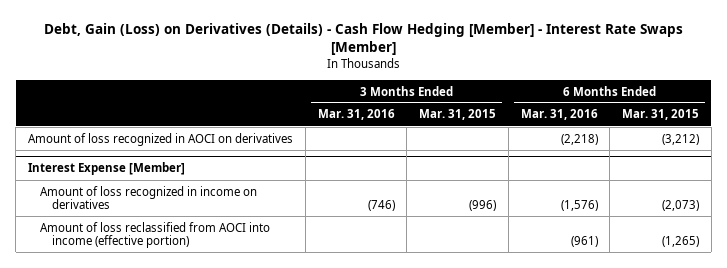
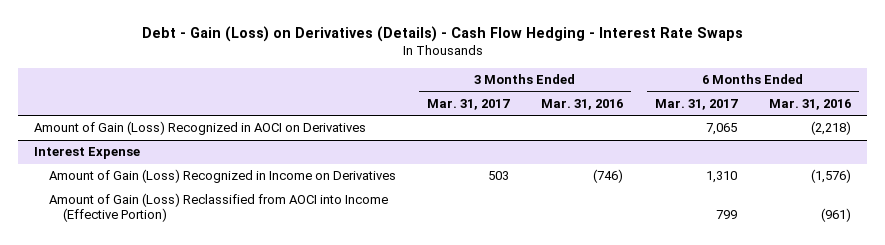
- Debt, Gain (Loss) on Derivatives (Details) - Cash Flow Hedging [Member] - Interest Rate Swaps [Member]
+ Debt - Gain (Loss) on Derivatives (Details) - Cash Flow Hedging - Interest Rate Swaps
- | 3 Months Ended Mar. 31, 2016 | 3 Months Ended Mar. 31, 2015 | 6 Months Ended Mar. 31, 2016 | 6 Months Ended Mar. 31, 2015
+ | 3 Months Ended Mar. 31, 2017 | 3 Months Ended Mar. 31, 2016 | 6 Months Ended Mar. 31, 2017 | 6 Months Ended Mar. 31, 2016
- Amount of loss recognized in AOCI on derivatives | | | (2,218) | (3,212)
- Interest Expense [Member]
- Amount of loss recognized in income on derivatives | (746) | (996) | (1,576) | (2,073)
- Amount of loss reclassified from AOCI into income (effective portion) | | | (961) | (1,265)
+ Amount of Gain (Loss) Recognized in AOCI on Derivatives | | | 7,065 | (2,218)
+ Interest Expense
+ Amount of Gain (Loss) Recognized in Income on Derivatives | 503 | (746) | 1,310 | (1,576)
+ Amount of Gain (Loss) Reclassified from AOCI into Income (Effective Portion) | | | 799 | (961)

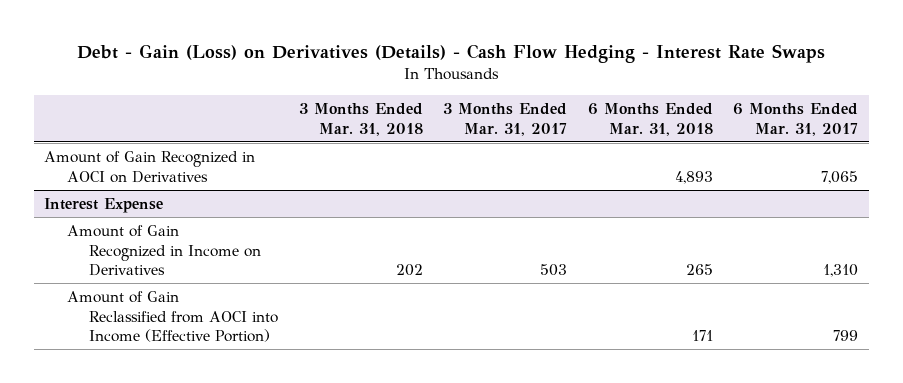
- | 3 Months Ended Mar. 31, 2017 | 3 Months Ended Mar. 31, 2016 | 6 Months Ended Mar. 31, 2017 | 6 Months Ended Mar. 31, 2016
+ | 3 Months Ended Mar. 31, 2018 | 3 Months Ended Mar. 31, 2017 | 6 Months Ended Mar. 31, 2018 | 6 Months Ended Mar. 31, 2017
- Amount of Gain (Loss) Recognized in AOCI on Derivatives | | | 7,065 | (2,218)
+ Amount of Gain Recognized in AOCI on Derivatives | | | 4,893 | 7,065
@ Interest Expense
- Amount of Gain (Loss) Recognized in Income on Derivatives | 503 | (746) | 1,310 | (1,576)
- Amount of Gain (Loss) Reclassified from AOCI into Income (Effective Portion) | | | 799 | (961)
+ Amount of Gain Recognized in Income on Derivatives | 202 | 503 | 265 | 1,310
+ Amount of Gain Reclassified from AOCI into Income (Effective Portion) | | | 171 | 799

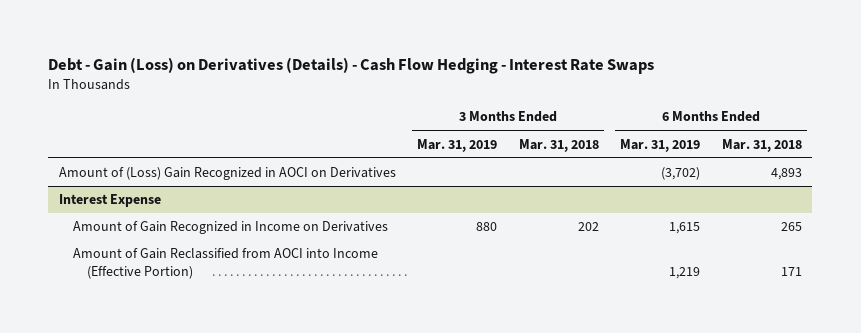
- | 3 Months Ended Mar. 31, 2018 | 3 Months Ended Mar. 31, 2017 | 6 Months Ended Mar. 31, 2018 | 6 Months Ended Mar. 31, 2017
+ | 3 Months Ended Mar. 31, 2019 | 3 Months Ended Mar. 31, 2018 | 6 Months Ended Mar. 31, 2019 | 6 Months Ended Mar. 31, 2018
- Amount of Gain Recognized in AOCI on Derivatives | | | 4,893 | 7,065
+ Amount of (Loss) Gain Recognized in AOCI on Derivatives | | | (3,702) | 4,893

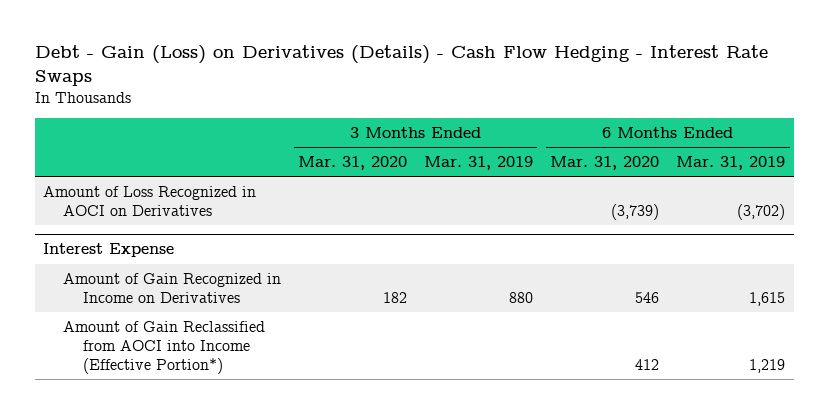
- | 3 Months Ended Mar. 31, 2019 | 3 Months Ended Mar. 31, 2018 | 6 Months Ended Mar. 31, 2019 | 6 Months Ended Mar. 31, 2018
+ | 3 Months Ended Mar. 31, 2020 | 3 Months Ended Mar. 31, 2019 | 6 Months Ended Mar. 31, 2020 | 6 Months Ended Mar. 31, 2019
- Amount of (Loss) Gain Recognized in AOCI on Derivatives | | | (3,702) | 4,893
+ Amount of Loss Recognized in AOCI on Derivatives | | | (3,739) | (3,702)
@ Interest Expense
- Amount of Gain Reclassified from AOCI into Income (Effective Portion) | | | 1,219 | 171
+ Amount of Gain Reclassified from AOCI into Income (Effective Portion*) | | | 412 | 1,219

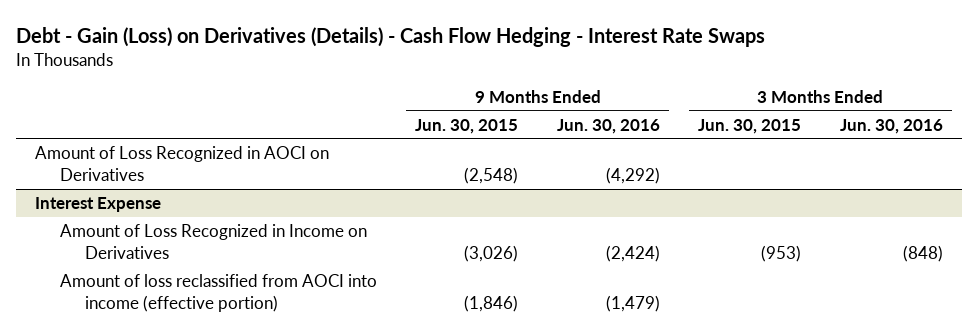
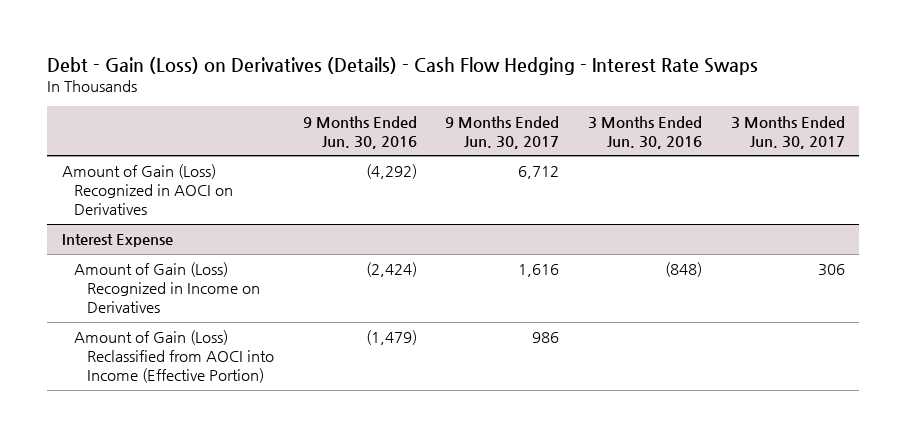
- | 9 Months Ended Jun. 30, 2015 | 9 Months Ended Jun. 30, 2016 | 3 Months Ended Jun. 30, 2015 | 3 Months Ended Jun. 30, 2016
+ | 9 Months Ended Jun. 30, 2016 | 9 Months Ended Jun. 30, 2017 | 3 Months Ended Jun. 30, 2016 | 3 Months Ended Jun. 30, 2017
- Amount of Loss Recognized in AOCI on Derivatives | (2,548) | (4,292) | |
+ Amount of Gain (Loss) Recognized in AOCI on Derivatives | (4,292) | 6,712 | |
@ Interest Expense
- Amount of Loss Recognized in Income on Derivatives | (3,026) | (2,424) | (953) | (848)
- Amount of loss reclassified from AOCI into income (effective portion) | (1,846) | (1,479) | |
+ Amount of Gain (Loss) Recognized in Income on Derivatives | (2,424) | 1,616 | (848) | 306
+ Amount of Gain (Loss) Reclassified from AOCI into Income (Effective Portion) | (1,479) | 986 | |

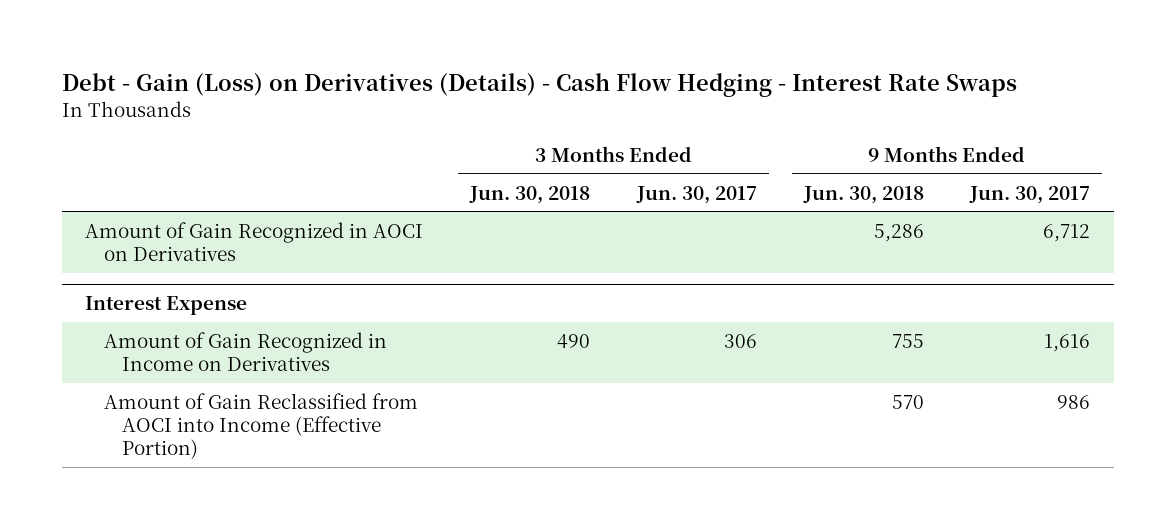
- | 9 Months Ended Jun. 30, 2016 | 9 Months Ended Jun. 30, 2017 | 3 Months Ended Jun. 30, 2016 | 3 Months Ended Jun. 30, 2017
+ | 3 Months Ended Jun. 30, 2018 | 3 Months Ended Jun. 30, 2017 | 9 Months Ended Jun. 30, 2018 | 9 Months Ended Jun. 30, 2017
- Amount of Gain (Loss) Recognized in AOCI on Derivatives | (4,292) | 6,712 | |
+ Amount of Gain Recognized in AOCI on Derivatives | | | 5,286 | 6,712
@ Interest Expense
- Amount of Gain (Loss) Recognized in Income on Derivatives | (2,424) | 1,616 | (848) | 306
- Amount of Gain (Loss) Reclassified from AOCI into Income (Effective Portion) | (1,479) | 986 | |
+ Amount of Gain Recognized in Income on Derivatives | 490 | 306 | 755 | 1,616
+ Amount of Gain Reclassified from AOCI into Income (Effective Portion) | | | 570 | 986

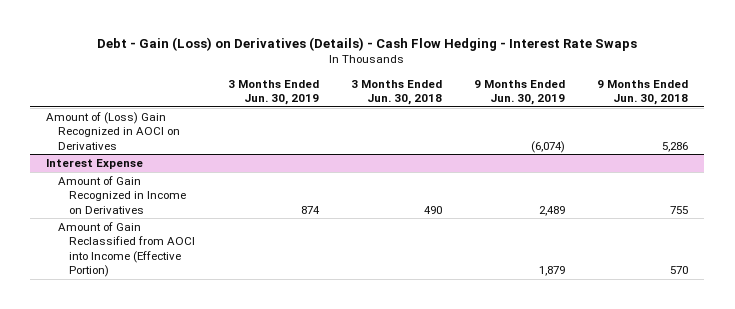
- | 3 Months Ended Jun. 30, 2018 | 3 Months Ended Jun. 30, 2017 | 9 Months Ended Jun. 30, 2018 | 9 Months Ended Jun. 30, 2017
+ | 3 Months Ended Jun. 30, 2019 | 3 Months Ended Jun. 30, 2018 | 9 Months Ended Jun. 30, 2019 | 9 Months Ended Jun. 30, 2018
- Amount of Gain Recognized in AOCI on Derivatives | | | 5,286 | 6,712
+ Amount of (Loss) Gain Recognized in AOCI on Derivatives | | | (6,074) | 5,286

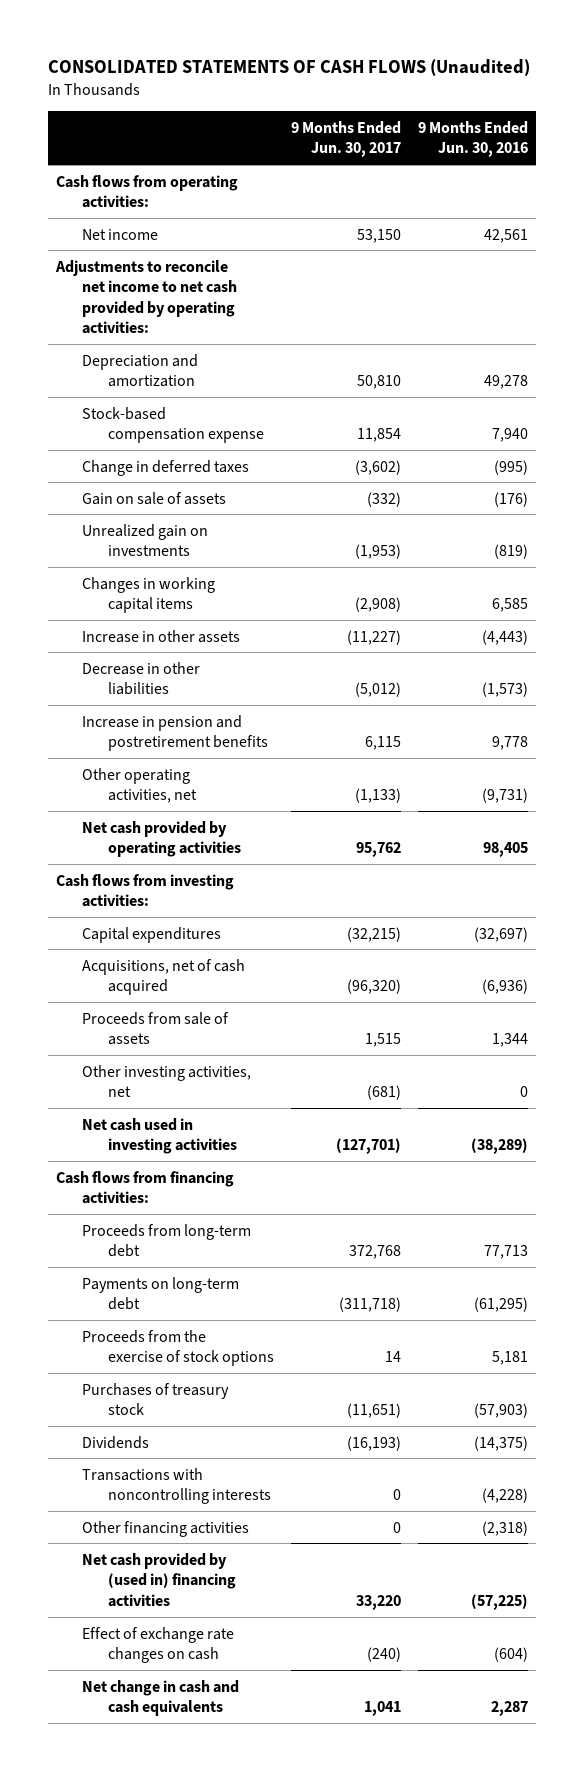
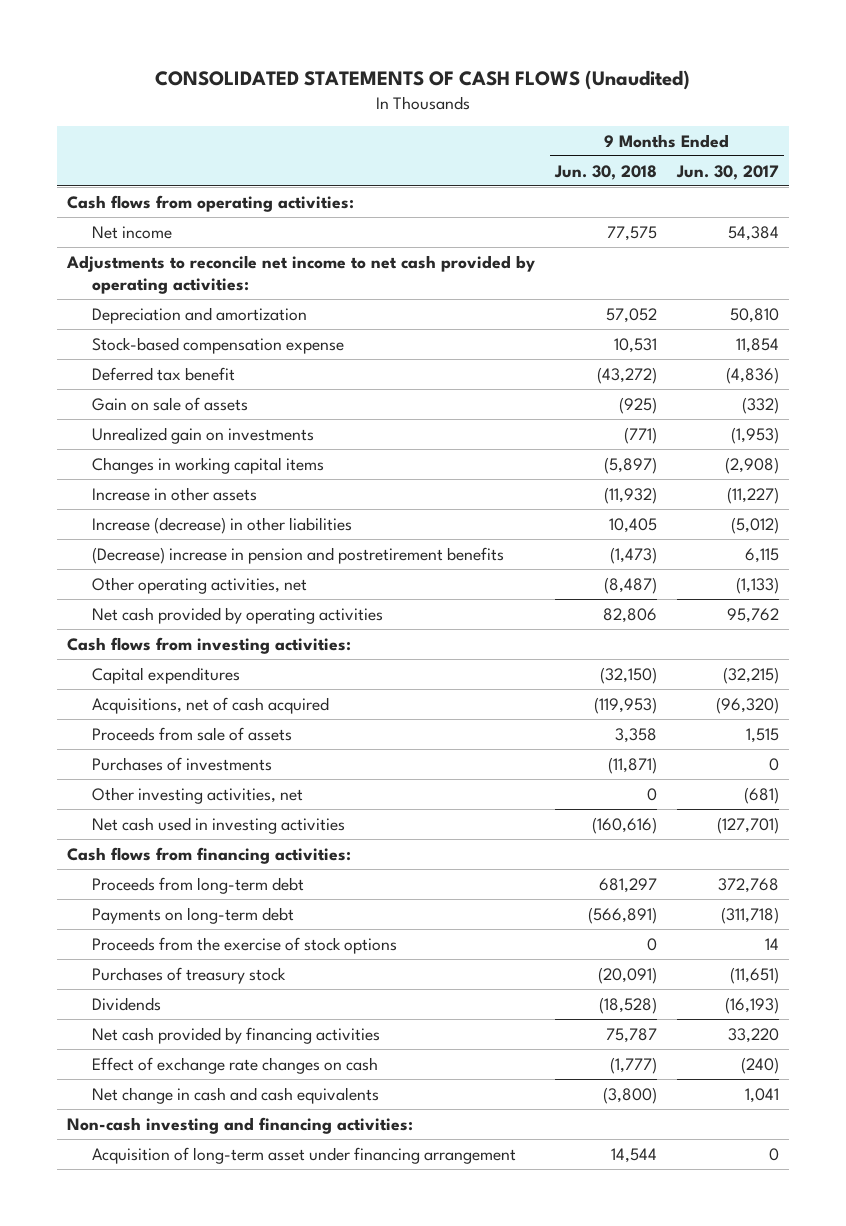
- | 9 Months Ended Jun. 30, 2017 | 9 Months Ended Jun. 30, 2016
+ | 9 Months Ended Jun. 30, 2018 | 9 Months Ended Jun. 30, 2017
- Net income | 53,150 | 42,561
+ Net income | 77,575 | 54,384
- Change in deferred taxes | (3,602) | (995)
+ Deferred tax benefit | (43,272) | (4,836)
- Decrease in other liabilities | (5,012) | (1,573)
- Increase in pension and postretirement benefits | 6,115 | 9,778
+ Increase (decrease) in other liabilities | 10,405 | (5,012)
+ (Decrease) increase in pension and postretirement benefits | (1,473) | 6,115
+ Purchases of investments | (11,871) | 0
- Transactions with noncontrolling interests | 0 | (4,228)
- Other financing activities | 0 | (2,318)
- Net cash provided by (used in) financing activities | 33,220 | (57,225)
+ Net cash provided by financing activities | 75,787 | 33,220
+ Non-cash investing and financing activities:
+ Acquisition of long-term asset under financing arrangement | 14,544 | 0

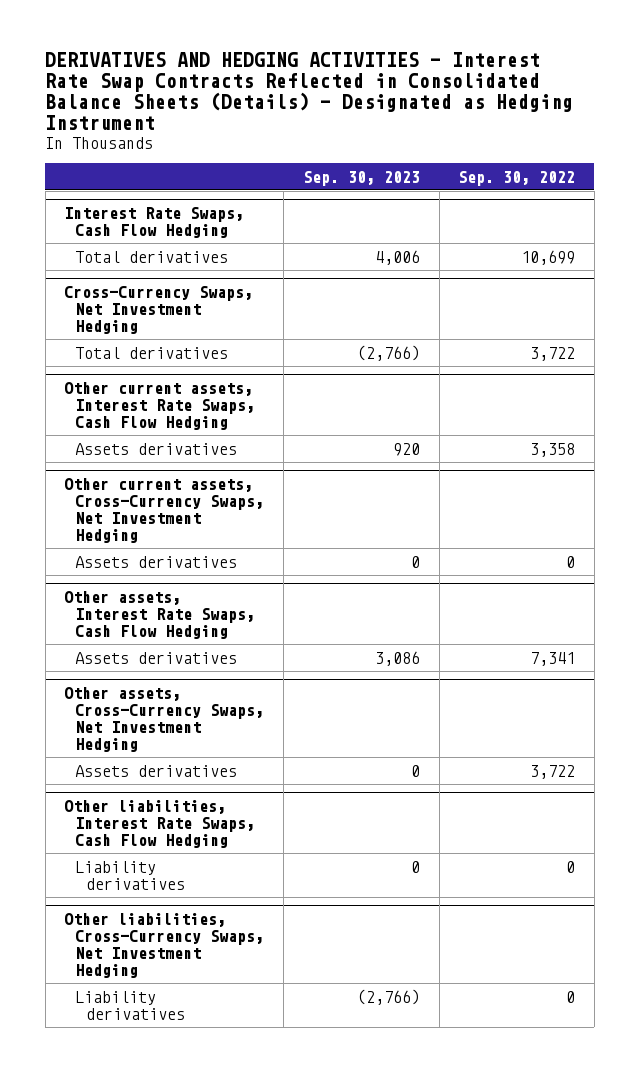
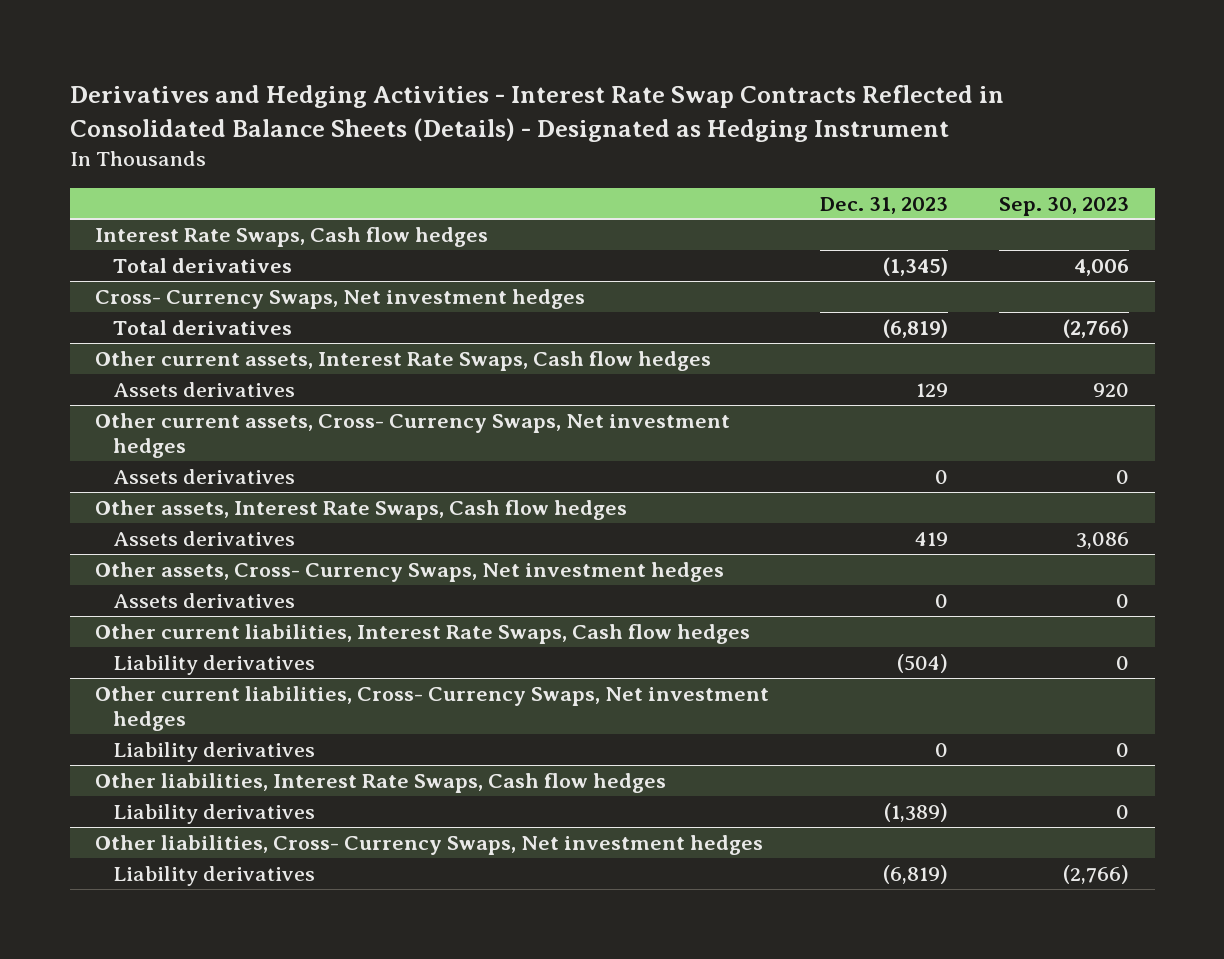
- DERIVATIVES AND HEDGING ACTIVITIES - Interest Rate Swap Contracts Reflected in Consolidated Balance Sheets (Details) - Designated as Hedging Instrument
+ Derivatives and Hedging Activities - Interest Rate Swap Contracts Reflected in Consolidated Balance Sheets (Details) - Designated as Hedging Instrument
- | Sep. 30, 2023 | Sep. 30, 2022
+ | Dec. 31, 2023 | Sep. 30, 2023
- Interest Rate Swaps, Cash Flow Hedging
+ Interest Rate Swaps, Cash flow hedges
- Cross-Currency Swaps, Net Investment Hedging
+ Cross- Currency Swaps, Net investment hedges
- Other current assets, Interest Rate Swaps, Cash Flow Hedging
+ Other current assets, Interest Rate Swaps, Cash flow hedges
- Other current assets, Cross-Currency Swaps, Net Investment Hedging
+ Other current assets, Cross- Currency Swaps, Net investment hedges
- Other assets, Interest Rate Swaps, Cash Flow Hedging
+ Other assets, Interest Rate Swaps, Cash flow hedges
- Other assets, Cross-Currency Swaps, Net Investment Hedging
+ Other assets, Cross- Currency Swaps, Net investment hedges
- Other liabilities, Interest Rate Swaps, Cash Flow Hedging
+ Other current liabilities, Interest Rate Swaps, Cash flow hedges
- Other liabilities, Cross-Currency Swaps, Net Investment Hedging
+ Other current liabilities, Cross- Currency Swaps, Net investment hedges
+ Liability derivatives | 0 | 0
+ Other liabilities, Interest Rate Swaps, Cash flow hedges
+ Liability derivatives | (1,389) | 0
+ Other liabilities, Cross- Currency Swaps, Net investment hedges

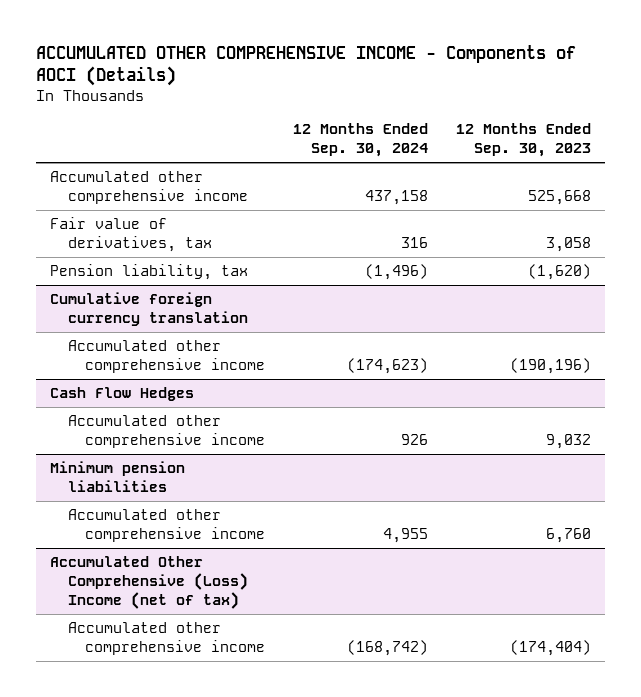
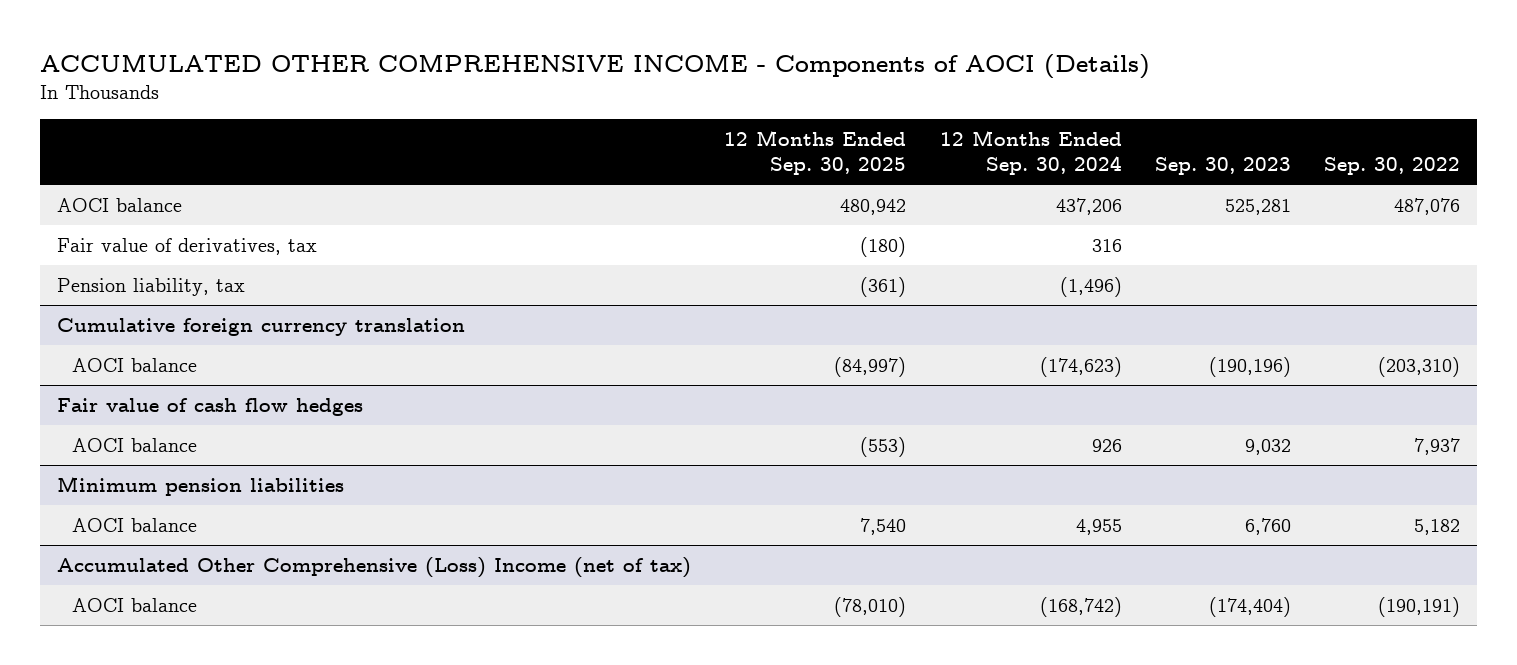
- | 12 Months Ended Sep. 30, 2024 | 12 Months Ended Sep. 30, 2023
+ | 12 Months Ended Sep. 30, 2025 | 12 Months Ended Sep. 30, 2024 | Sep. 30, 2023 | Sep. 30, 2022
- Accumulated other comprehensive income | 437,158 | 525,668
+ AOCI balance | 480,942 | 437,206 | 525,281 | 487,076
@ Cumulative foreign currency translation
- Accumulated other comprehensive income | (174,623) | (190,196)
- Cash Flow Hedges
- Accumulated other comprehensive income | 926 | 9,032
@ Cumulative foreign currency translation
+ AOCI balance | (84,997) | (174,623) | (190,196) | (203,310)
+ Fair value of cash flow hedges
+ AOCI balance | (553) | 926 | 9,032 | 7,937
@ Minimum pension liabilities
- Accumulated other comprehensive income | 4,955 | 6,760
+ AOCI balance | 7,540 | 4,955 | 6,760 | 5,182
@ Accumulated Other Comprehensive (Loss) Income (net of tax)
- Accumulated other comprehensive income | (168,742) | (174,404)
+ AOCI balance | (78,010) | (168,742) | (174,404) | (190,191)

